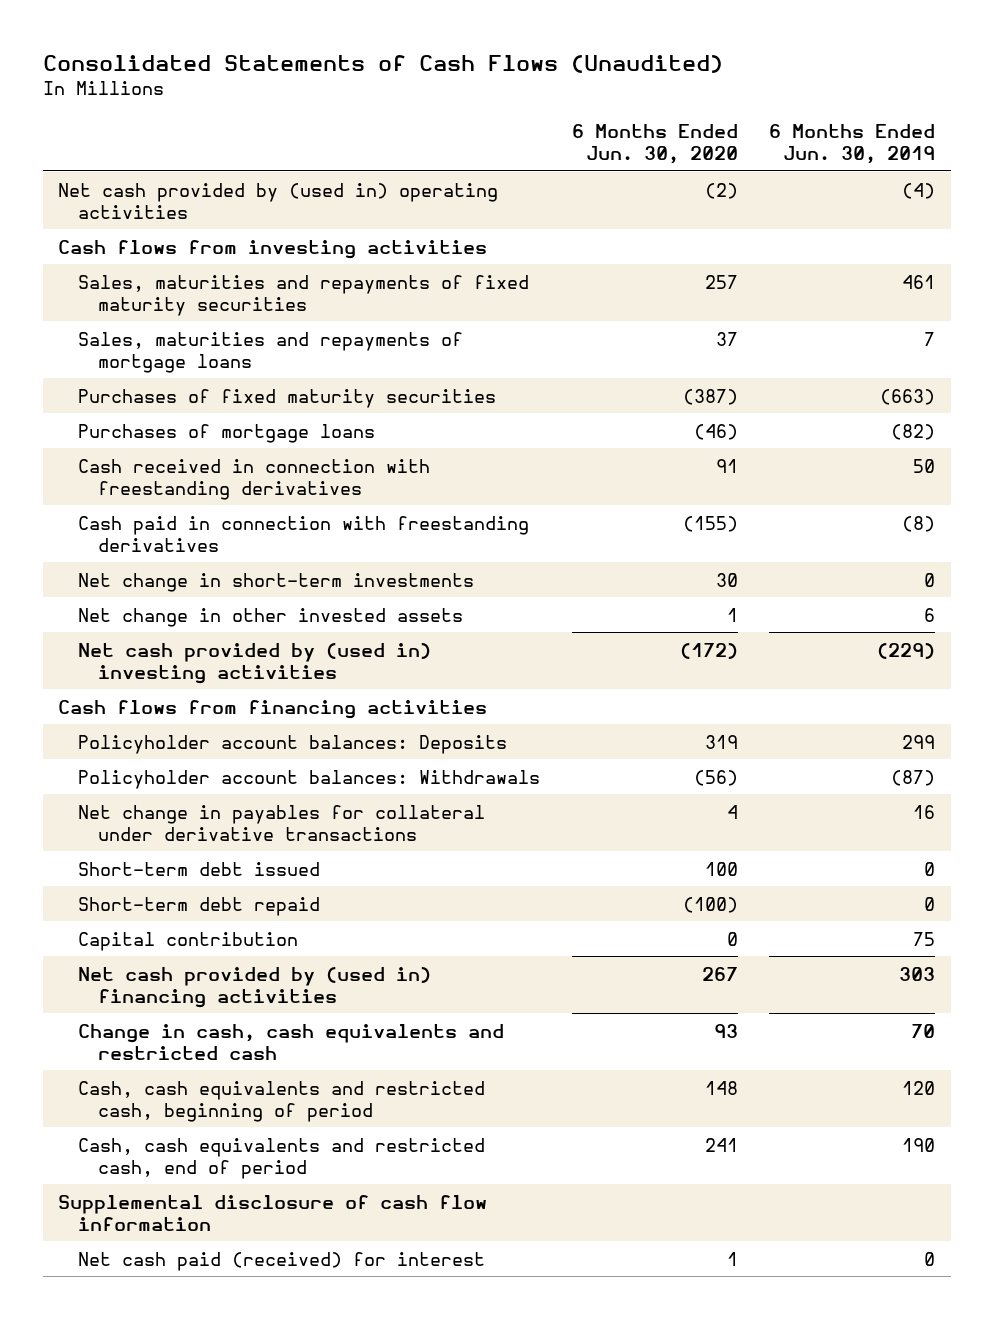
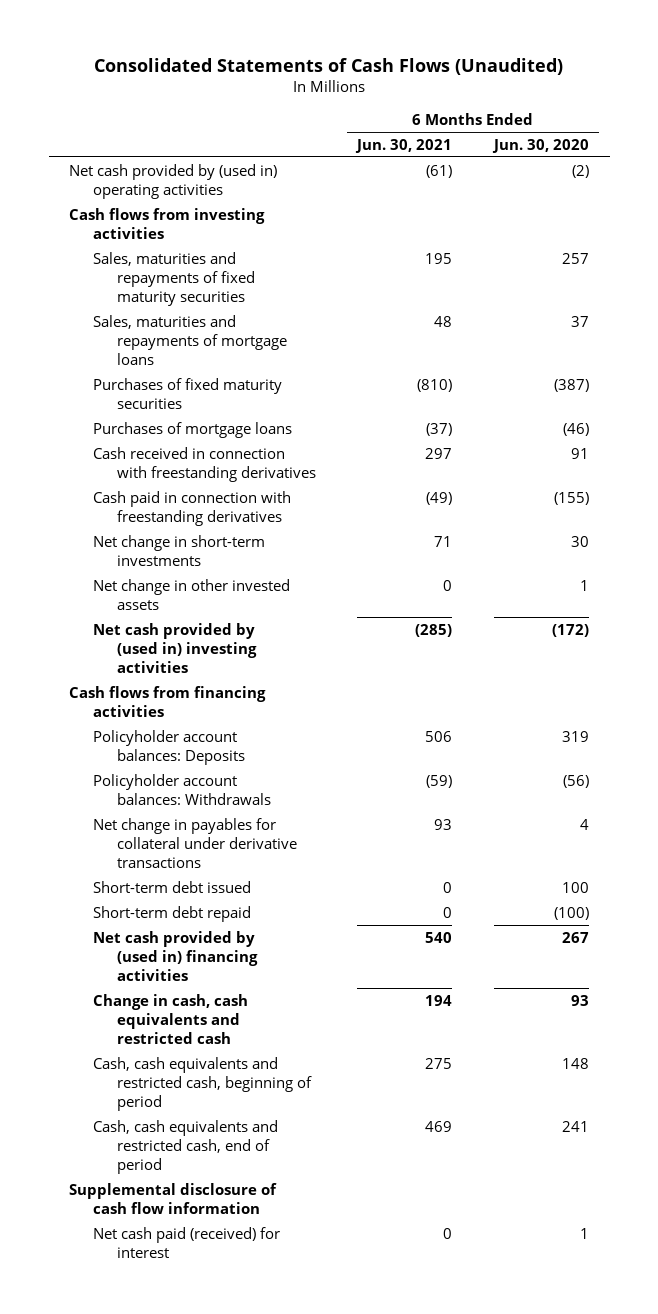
- | 6 Months Ended Jun. 30, 2020 | 6 Months Ended Jun. 30, 2019
+ | 6 Months Ended Jun. 30, 2021 | 6 Months Ended Jun. 30, 2020
- Capital contribution | 0 | 75

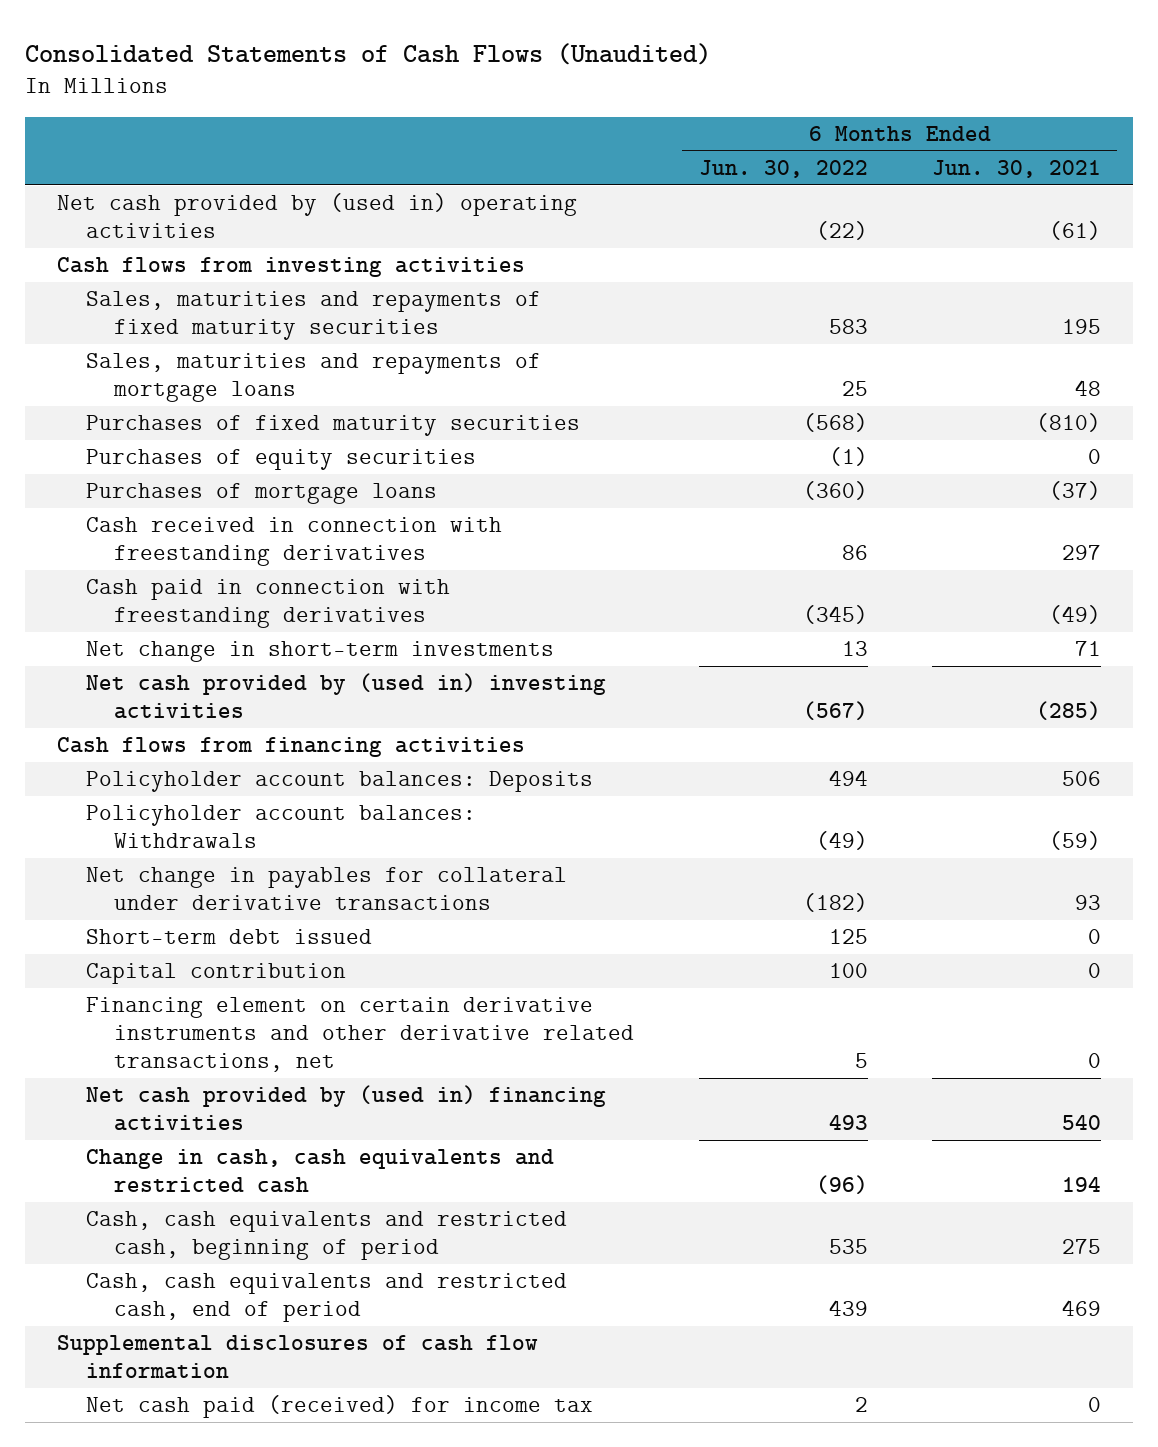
- | 6 Months Ended Jun. 30, 2021 | 6 Months Ended Jun. 30, 2020
+ | 6 Months Ended Jun. 30, 2022 | 6 Months Ended Jun. 30, 2021
+ Purchases of equity securities | (1) | 0
- Net change in other invested assets | 0 | 1
- Short-term debt repaid | 0 | (100)
+ Capital contribution | 100 | 0
+ Financing element on certain derivative instruments and other derivative related transactions, net | 5 | 0
- Supplemental disclosure of cash flow information
- Net cash paid (received) for interest | 0 | 1
+ Supplemental disclosures of cash flow information
+ Net cash paid (received) for income tax | 2 | 0

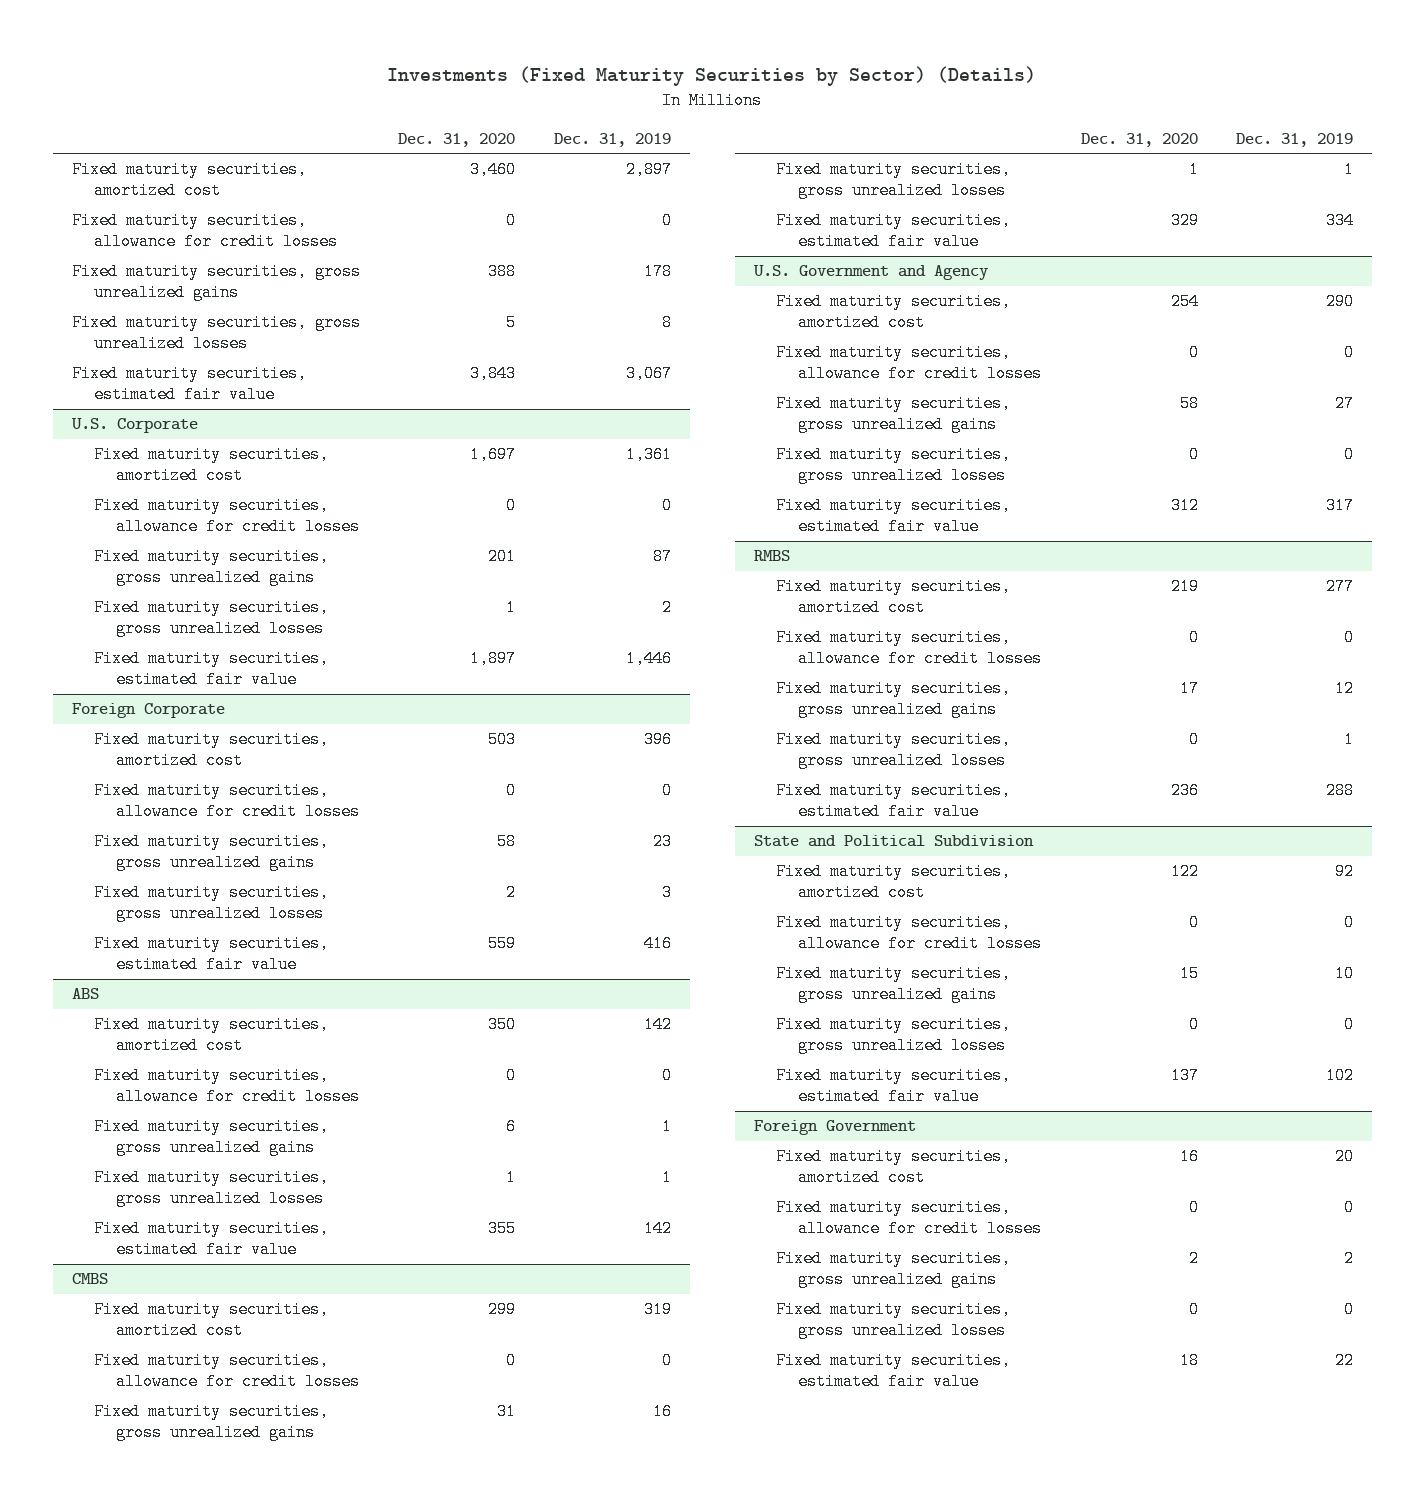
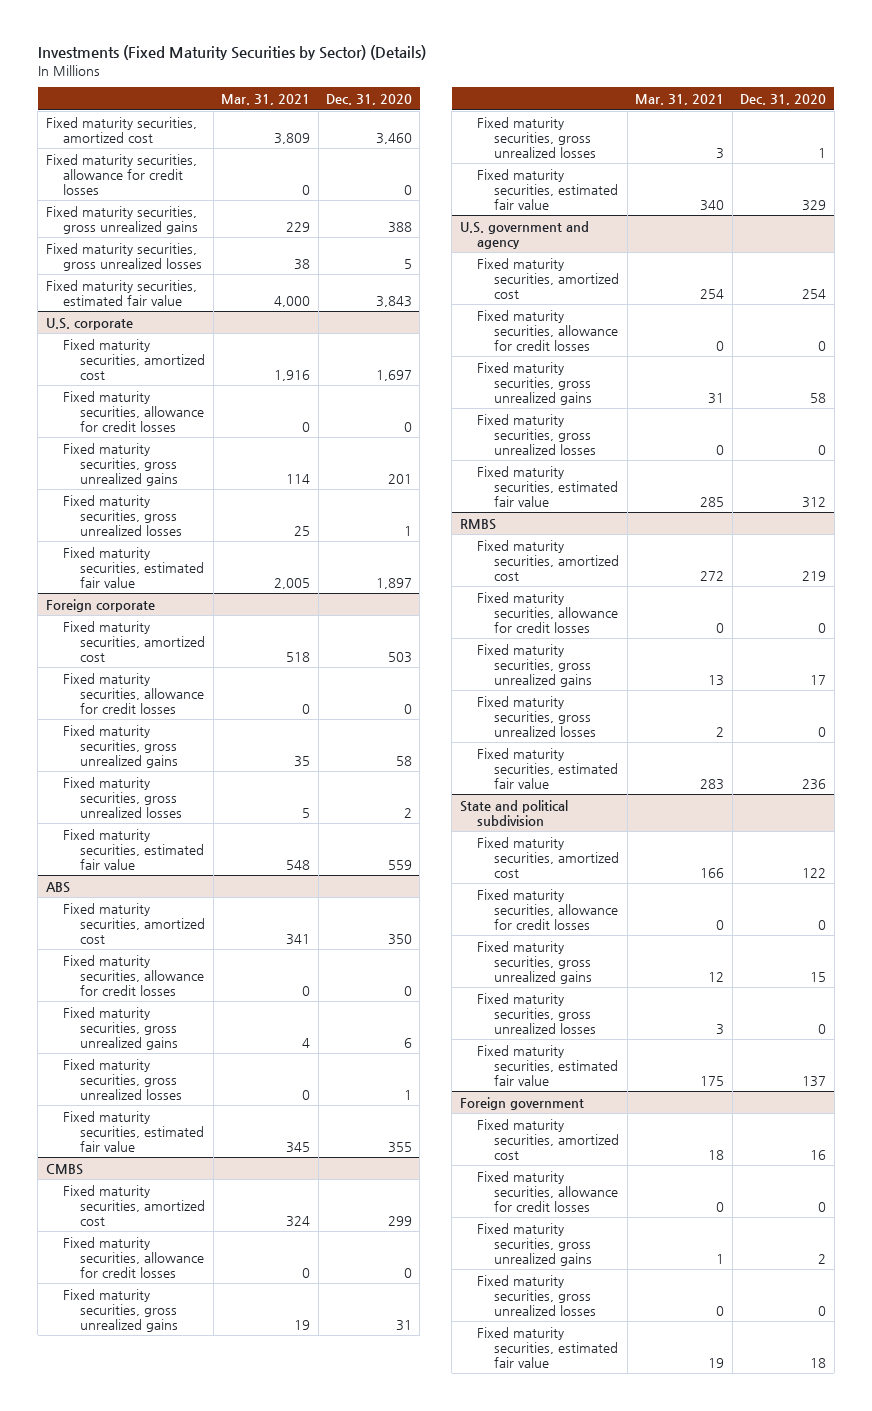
- | Dec. 31, 2020 | Dec. 31, 2019
+ | Mar. 31, 2021 | Dec. 31, 2020
- U.S. Corporate
+ U.S. corporate
- Foreign Corporate
+ Foreign corporate
- U.S. Government and Agency
+ U.S. government and agency
- State and Political Subdivision
+ State and political subdivision
- Foreign Government
+ Foreign government

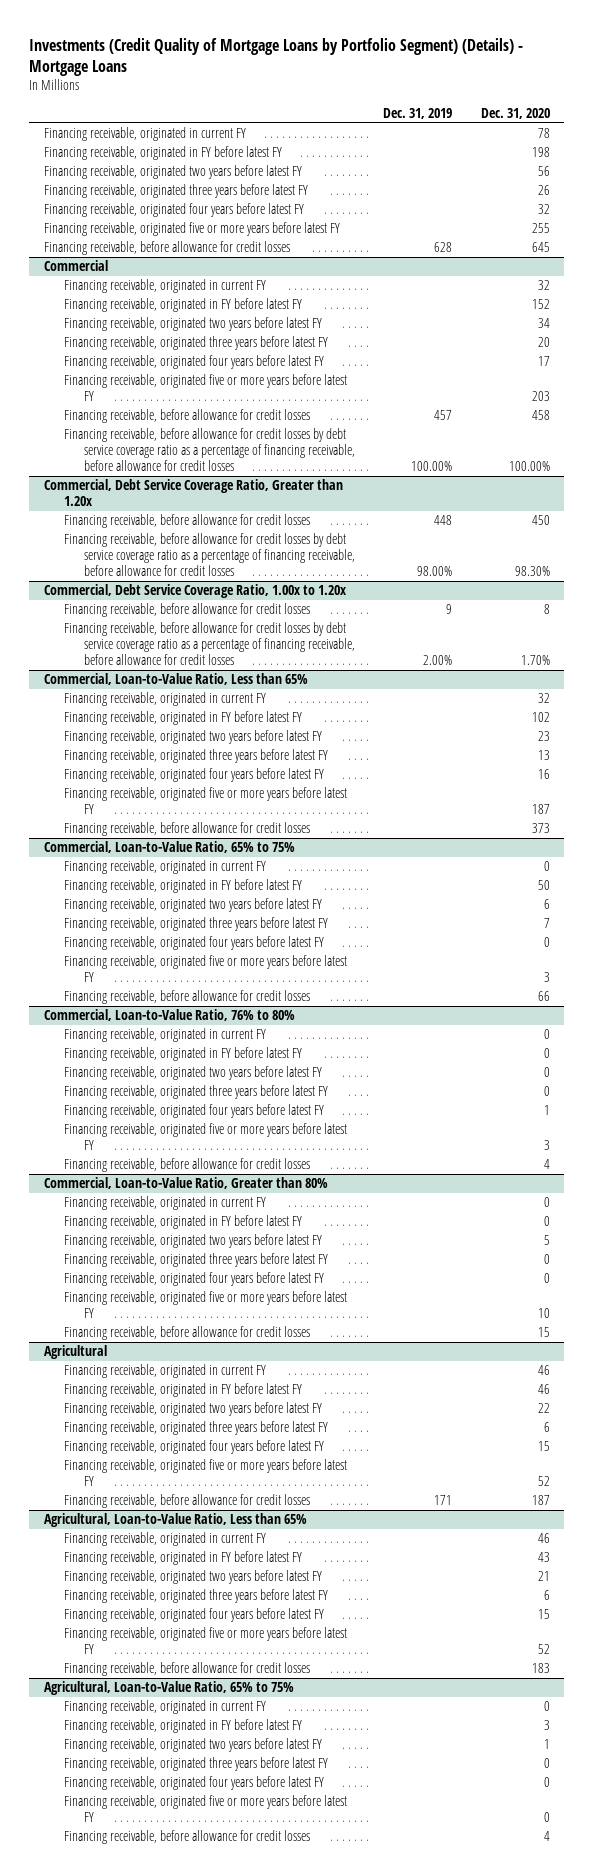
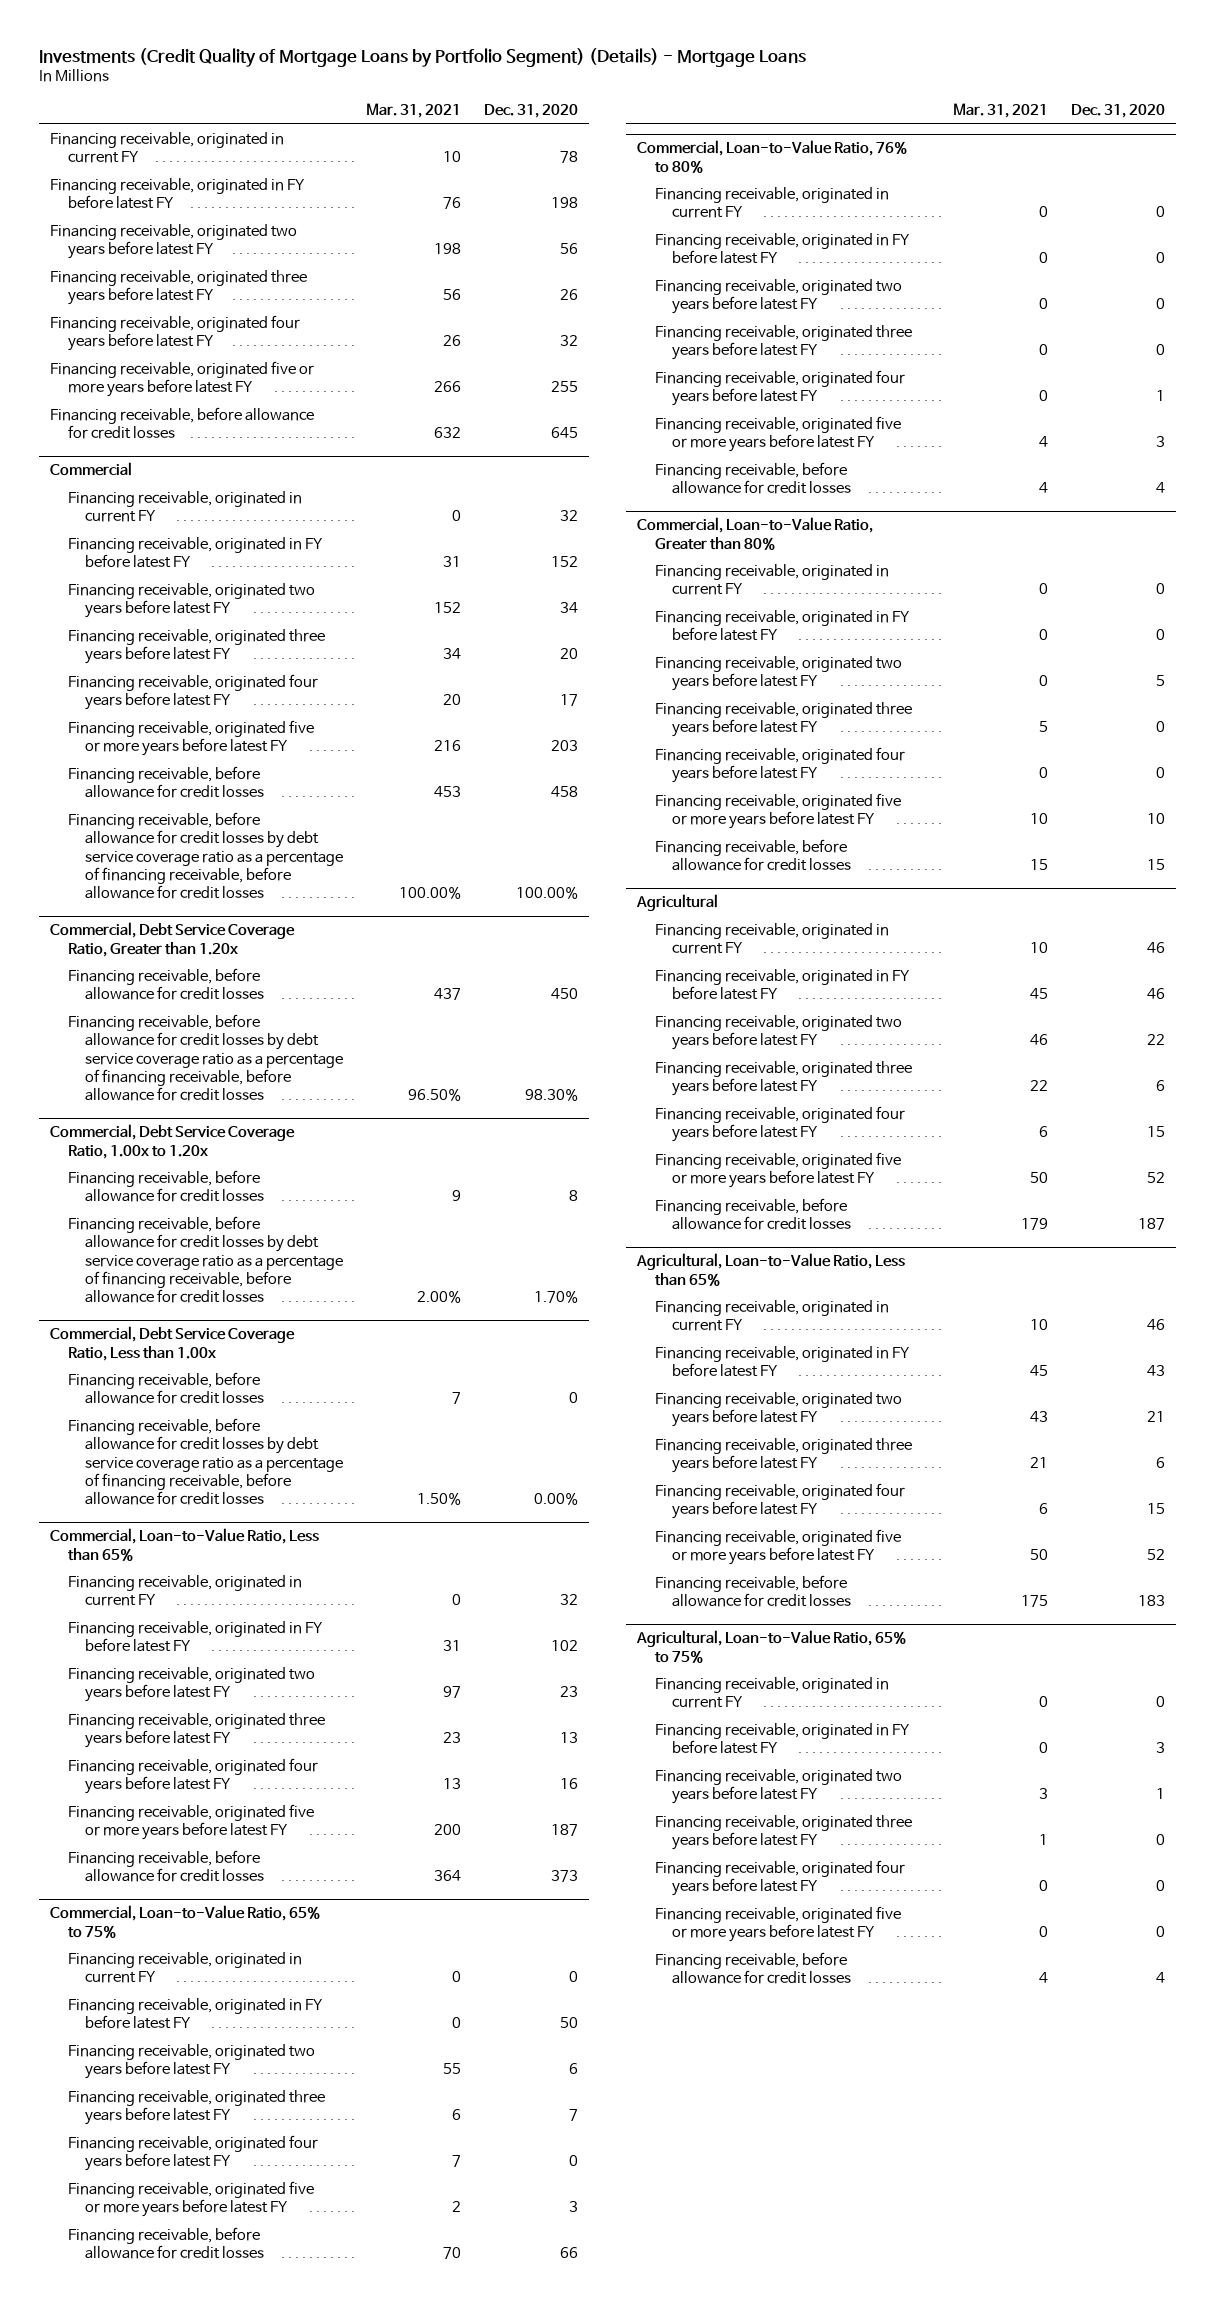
- | Dec. 31, 2019 | Dec. 31, 2020
+ | Mar. 31, 2021 | Dec. 31, 2020
+ Commercial, Debt Service Coverage Ratio, Less than 1.00x
+ Financing receivable, before allowance for credit losses | 7 | 0
+ Financing receivable, before allowance for credit losses by debt service coverage ratio as a percentage of financing receivable, before allowance for credit losses | 1.50% | 0.00%

